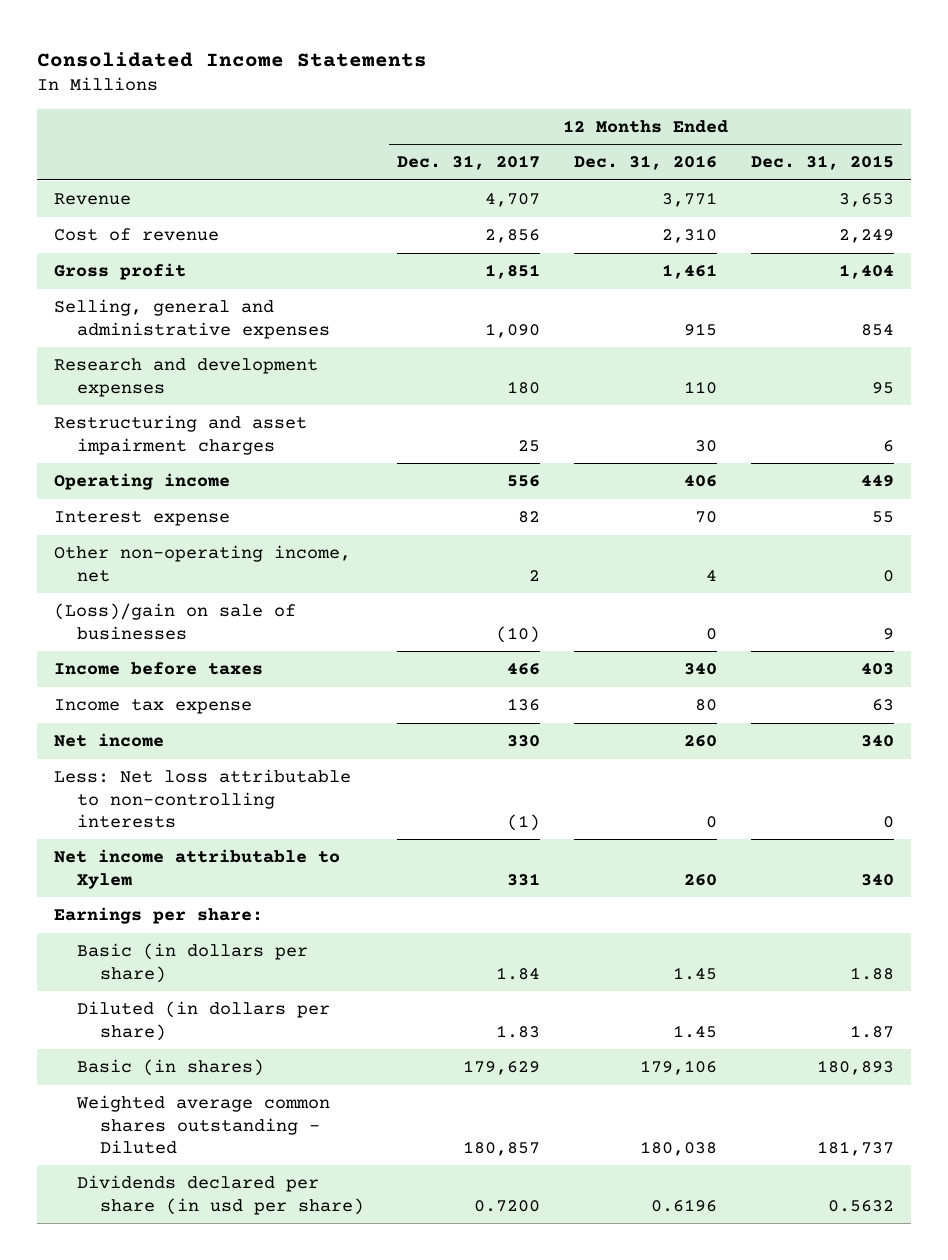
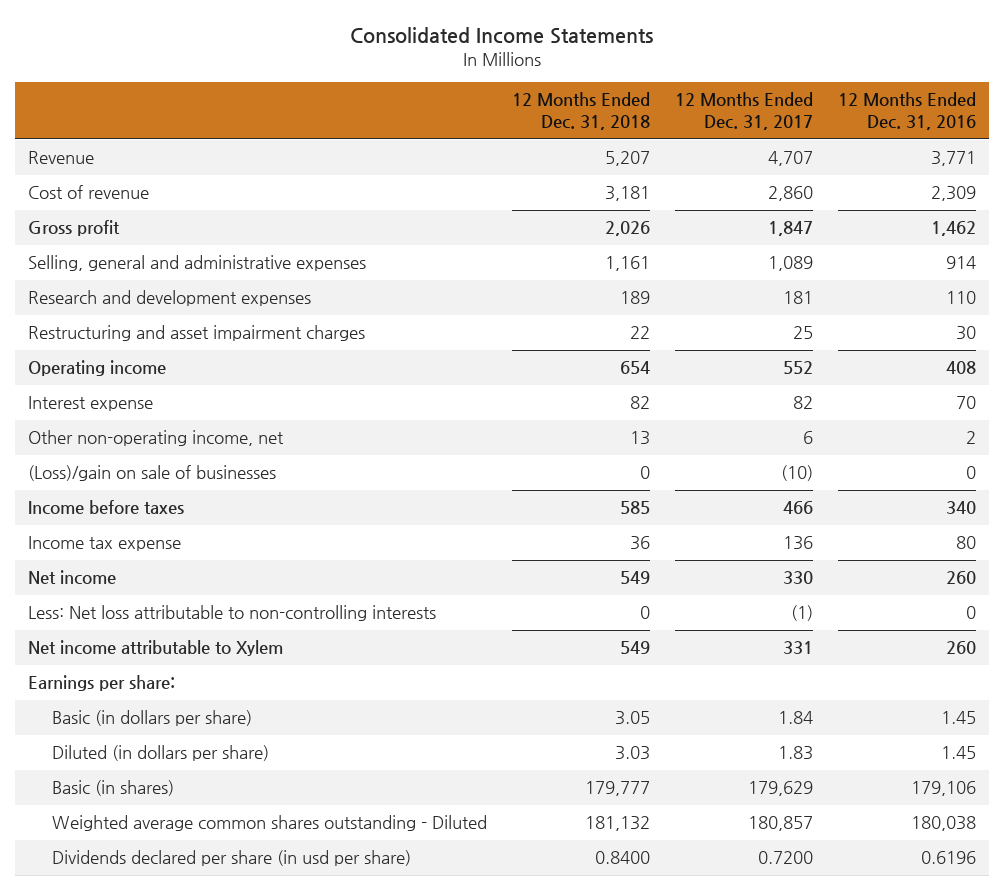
- | 12 Months Ended Dec. 31, 2017 | 12 Months Ended Dec. 31, 2016 | 12 Months Ended Dec. 31, 2015
+ | 12 Months Ended Dec. 31, 2018 | 12 Months Ended Dec. 31, 2017 | 12 Months Ended Dec. 31, 2016
- Cost of revenue | 2,856 | 2,310 | 2,249
- Gross profit | 1,851 | 1,461 | 1,404
- Selling, general and administrative expenses | 1,090 | 915 | 854
- Research and development expenses | 180 | 110 | 95
+ Cost of revenue | 3,181 | 2,860 | 2,309
+ Gross profit | 2,026 | 1,847 | 1,462
+ Selling, general and administrative expenses | 1,161 | 1,089 | 914
+ Research and development expenses | 189 | 181 | 110
- Operating income | 556 | 406 | 449
+ Operating income | 654 | 552 | 408
- Other non-operating income, net | 2 | 4 | 0
+ Other non-operating income, net | 13 | 6 | 2

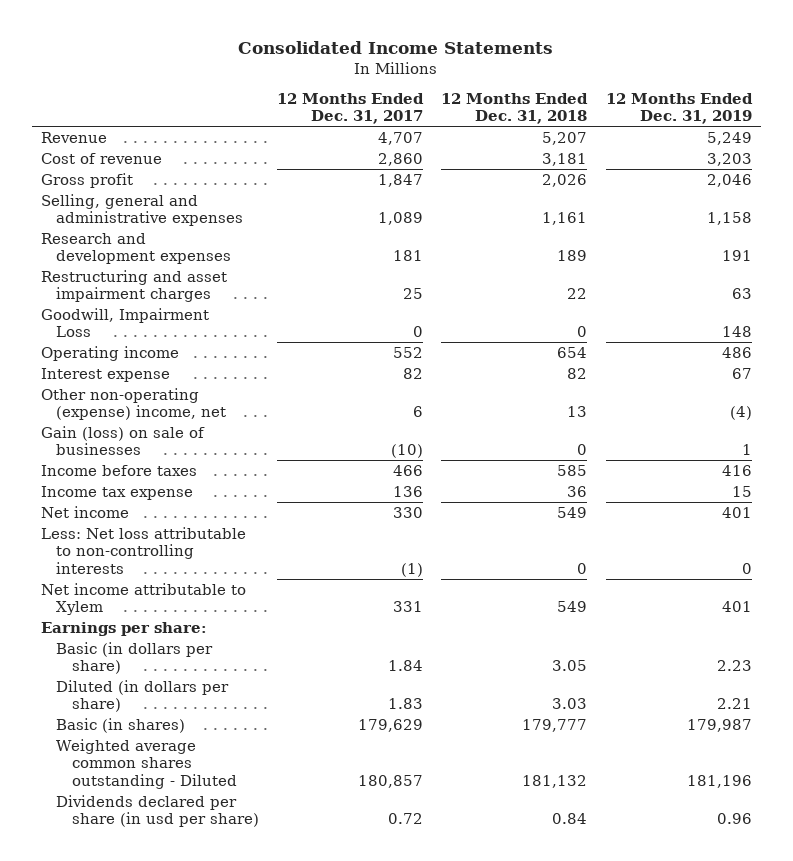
- | 12 Months Ended Dec. 31, 2018 | 12 Months Ended Dec. 31, 2017 | 12 Months Ended Dec. 31, 2016
+ | 12 Months Ended Dec. 31, 2017 | 12 Months Ended Dec. 31, 2018 | 12 Months Ended Dec. 31, 2019
+ Goodwill, Impairment Loss | 0 | 0 | 148
- Other non-operating income, net | 13 | 6 | 2
- (Loss)/gain on sale of businesses | 0 | (10) | 0
+ Other non-operating (expense) income, net | 6 | 13 | (4)
+ Gain (loss) on sale of businesses | (10) | 0 | 1
- Dividends declared per share (in usd per share) | 0.8400 | 0.7200 | 0.6196
+ Dividends declared per share (in usd per share) | 0.72 | 0.84 | 0.96

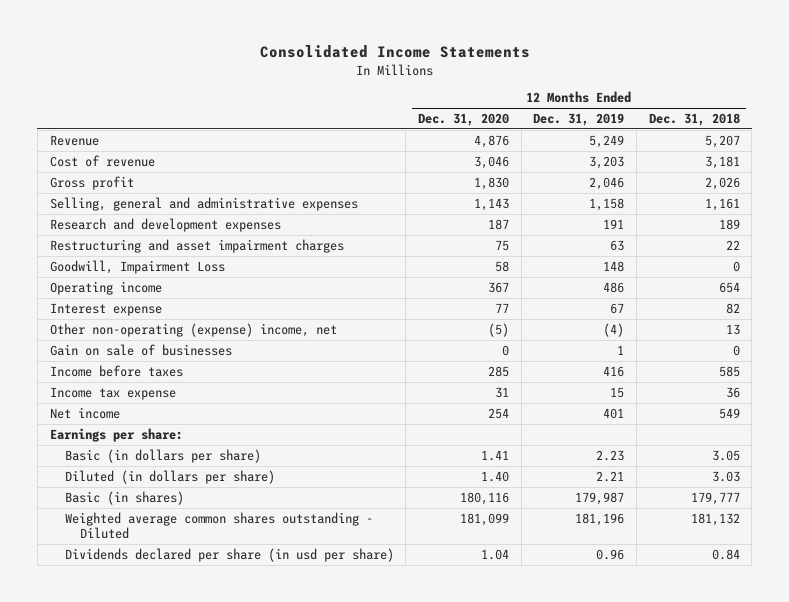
- | 12 Months Ended Dec. 31, 2017 | 12 Months Ended Dec. 31, 2018 | 12 Months Ended Dec. 31, 2019
+ | 12 Months Ended Dec. 31, 2020 | 12 Months Ended Dec. 31, 2019 | 12 Months Ended Dec. 31, 2018
- Gain (loss) on sale of businesses | (10) | 0 | 1
+ Gain on sale of businesses | 0 | 1 | 0
- Less: Net loss attributable to non-controlling interests | (1) | 0 | 0
- Net income attributable to Xylem | 331 | 549 | 401

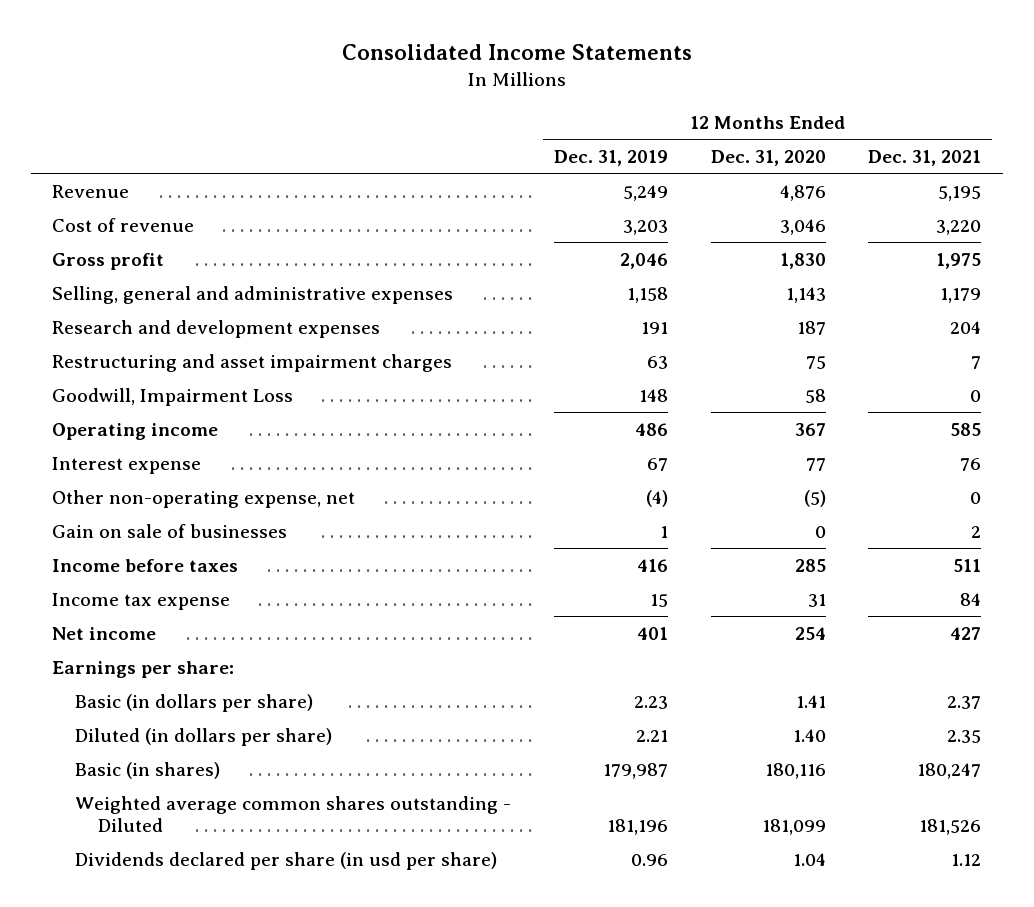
- | 12 Months Ended Dec. 31, 2020 | 12 Months Ended Dec. 31, 2019 | 12 Months Ended Dec. 31, 2018
+ | 12 Months Ended Dec. 31, 2019 | 12 Months Ended Dec. 31, 2020 | 12 Months Ended Dec. 31, 2021
- Other non-operating (expense) income, net | (5) | (4) | 13
+ Other non-operating expense, net | (4) | (5) | 0

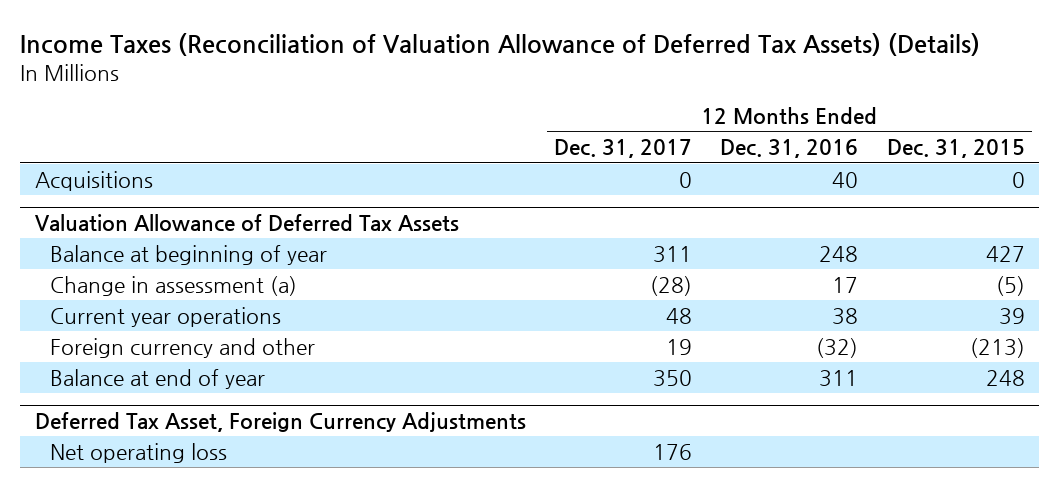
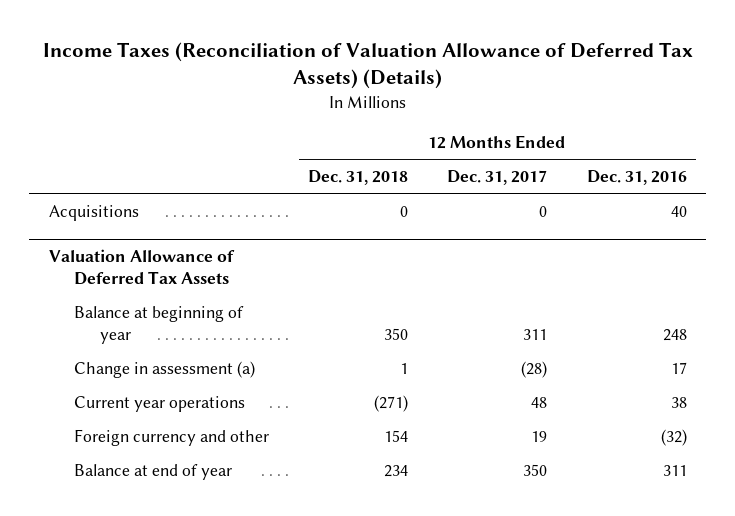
- | 12 Months Ended Dec. 31, 2017 | 12 Months Ended Dec. 31, 2016 | 12 Months Ended Dec. 31, 2015
+ | 12 Months Ended Dec. 31, 2018 | 12 Months Ended Dec. 31, 2017 | 12 Months Ended Dec. 31, 2016
- Deferred Tax Asset, Foreign Currency Adjustments
- Net operating loss | 176 | |

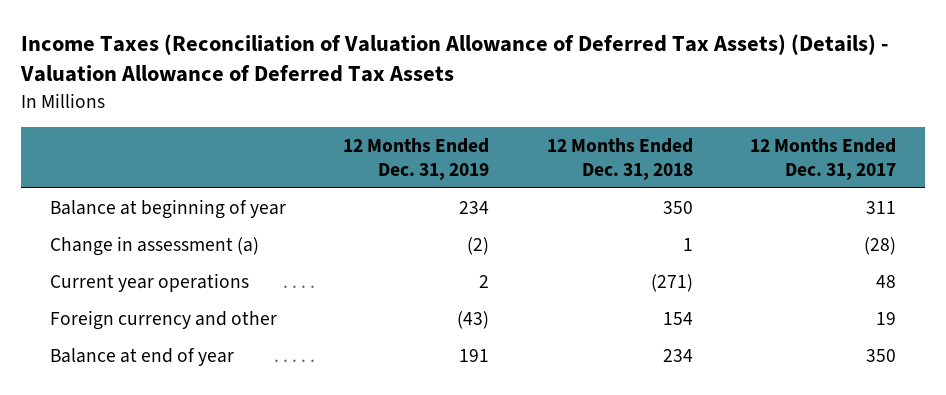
- Income Taxes (Reconciliation of Valuation Allowance of Deferred Tax Assets) (Details)
+ Income Taxes (Reconciliation of Valuation Allowance of Deferred Tax Assets) (Details) - Valuation Allowance of Deferred Tax Assets
- | 12 Months Ended Dec. 31, 2018 | 12 Months Ended Dec. 31, 2017 | 12 Months Ended Dec. 31, 2016
+ | 12 Months Ended Dec. 31, 2019 | 12 Months Ended Dec. 31, 2018 | 12 Months Ended Dec. 31, 2017
- Acquisitions | 0 | 0 | 40
- Valuation Allowance of Deferred Tax Assets

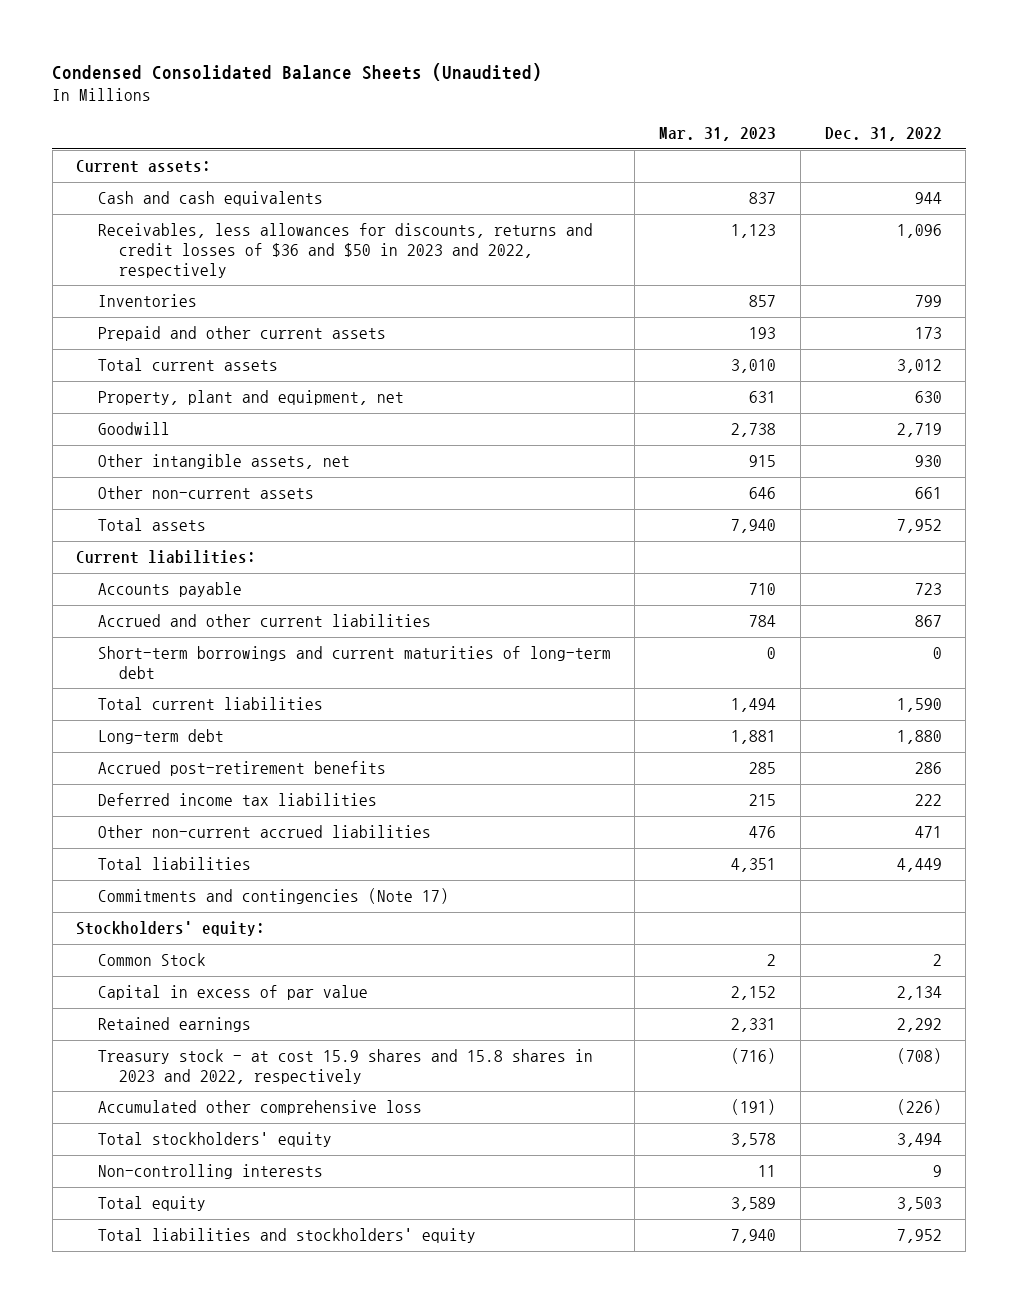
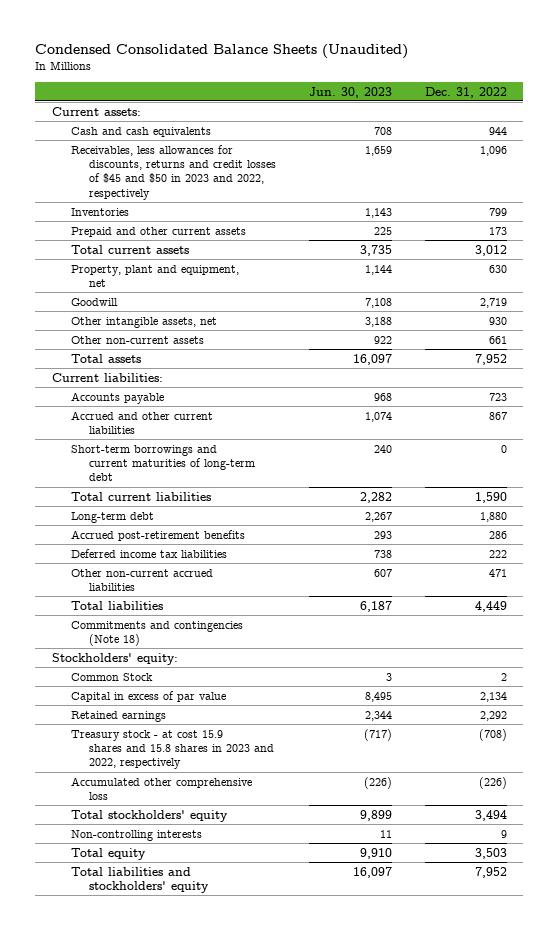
- | Mar. 31, 2023 | Dec. 31, 2022
+ | Jun. 30, 2023 | Dec. 31, 2022
- Receivables, less allowances for discounts, returns and credit losses of $36 and $50 in 2023 and 2022, respectively | 1,123 | 1,096
+ Receivables, less allowances for discounts, returns and credit losses of $45 and $50 in 2023 and 2022, respectively | 1,659 | 1,096
- Commitments and contingencies (Note 17)
+ Commitments and contingencies (Note 18)

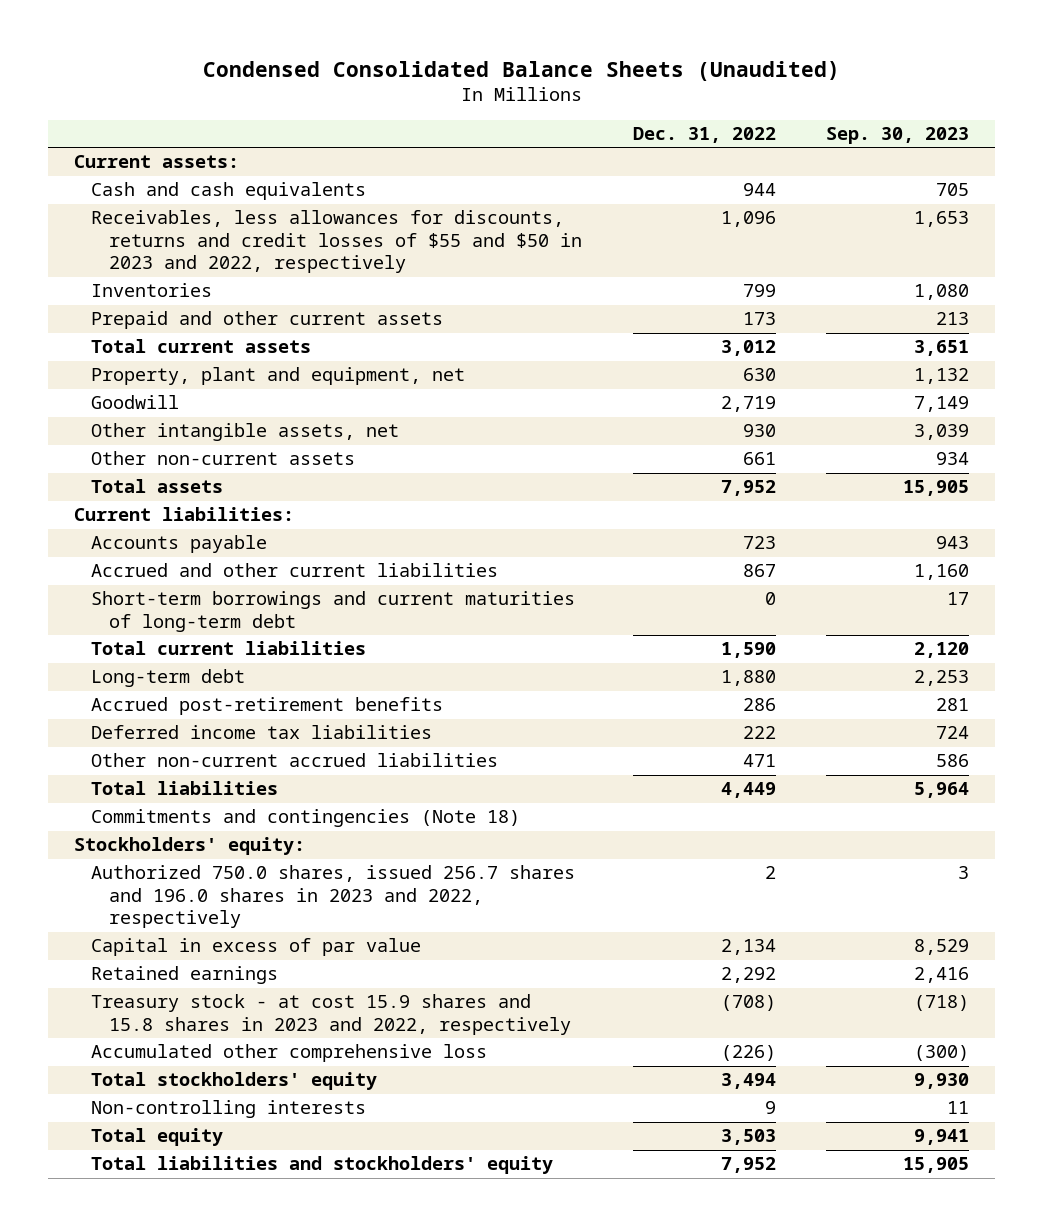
- | Jun. 30, 2023 | Dec. 31, 2022
+ | Dec. 31, 2022 | Sep. 30, 2023
- Receivables, less allowances for discounts, returns and credit losses of $45 and $50 in 2023 and 2022, respectively | 1,659 | 1,096
+ Receivables, less allowances for discounts, returns and credit losses of $55 and $50 in 2023 and 2022, respectively | 1,096 | 1,653
- Common Stock | 3 | 2
+ Authorized 750.0 shares, issued 256.7 shares and 196.0 shares in 2023 and 2022, respectively | 2 | 3

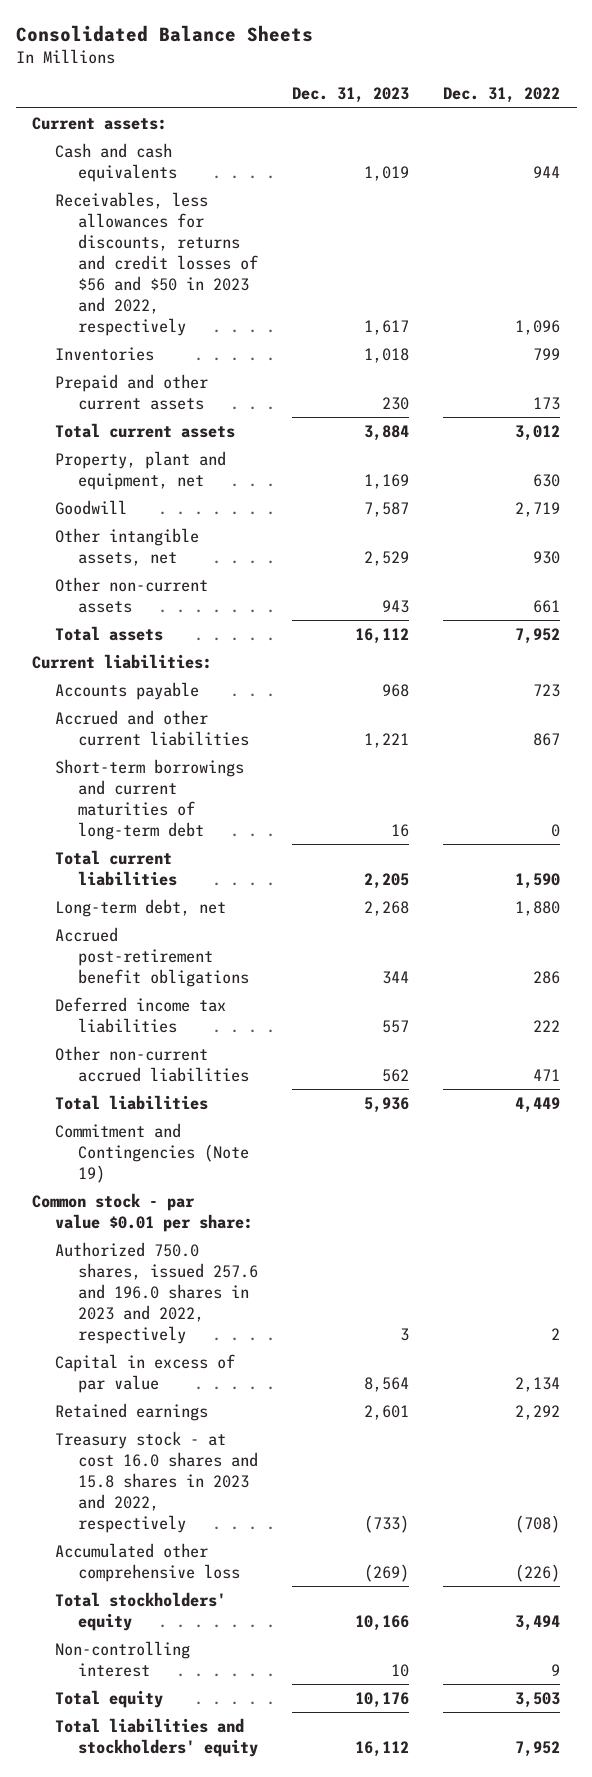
- Condensed Consolidated Balance Sheets (Unaudited)
+ Consolidated Balance Sheets
- | Dec. 31, 2022 | Sep. 30, 2023
+ | Dec. 31, 2023 | Dec. 31, 2022
- Receivables, less allowances for discounts, returns and credit losses of $55 and $50 in 2023 and 2022, respectively | 1,096 | 1,653
+ Receivables, less allowances for discounts, returns and credit losses of $56 and $50 in 2023 and 2022, respectively | 1,617 | 1,096
- Long-term debt | 1,880 | 2,253
- Accrued post-retirement benefits | 286 | 281
+ Long-term debt, net | 2,268 | 1,880
+ Accrued post-retirement benefit obligations | 344 | 286
- Commitments and contingencies (Note 18)
- Stockholders' equity:
- Authorized 750.0 shares, issued 256.7 shares and 196.0 shares in 2023 and 2022, respectively | 2 | 3
+ Commitment and Contingencies (Note 19)
+ Common stock - par value $0.01 per share:
+ Authorized 750.0 shares, issued 257.6 and 196.0 shares in 2023 and 2022, respectively | 3 | 2
- Treasury stock - at cost 15.9 shares and 15.8 shares in 2023 and 2022, respectively | (708) | (718)
+ Treasury stock - at cost 16.0 shares and 15.8 shares in 2023 and 2022, respectively | (733) | (708)
- Non-controlling interests | 9 | 11
+ Non-controlling interest | 10 | 9

